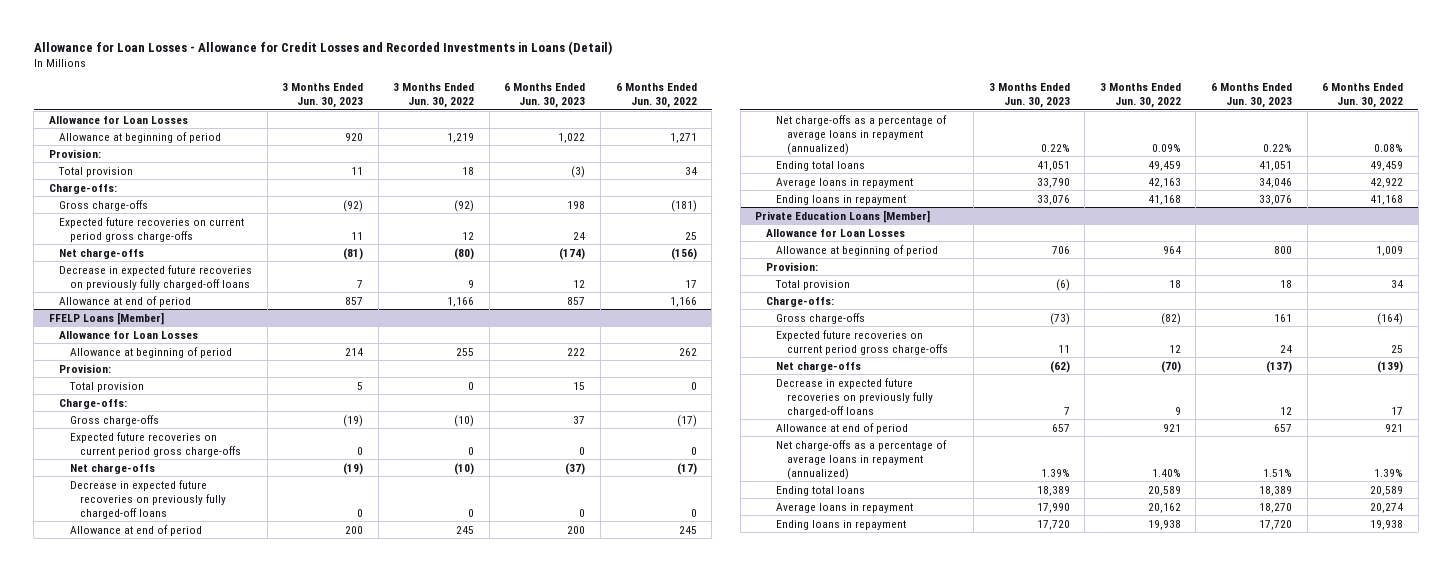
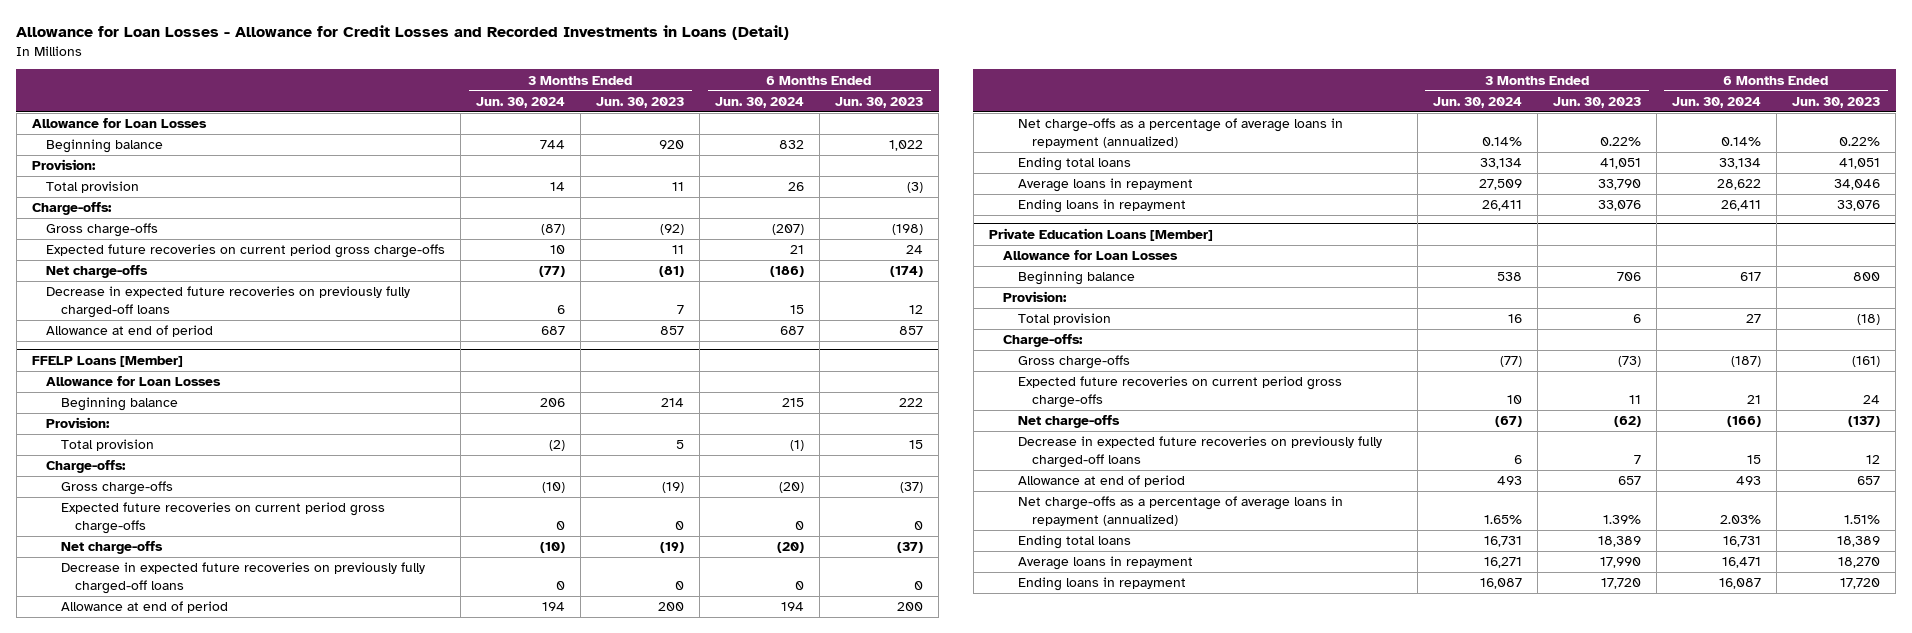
- | 3 Months Ended Jun. 30, 2023 | 3 Months Ended Jun. 30, 2022 | 6 Months Ended Jun. 30, 2023 | 6 Months Ended Jun. 30, 2022
+ | 3 Months Ended Jun. 30, 2024 | 3 Months Ended Jun. 30, 2023 | 6 Months Ended Jun. 30, 2024 | 6 Months Ended Jun. 30, 2023
- Allowance at beginning of period | 920 | 1,219 | 1,022 | 1,271
+ Beginning balance | 744 | 920 | 832 | 1,022
- Gross charge-offs | (92) | (92) | 198 | (181)
+ Gross charge-offs | (87) | (92) | (207) | (198)
@ FFELP Loans [Member]
- Allowance at beginning of period | 214 | 255 | 222 | 262
+ Beginning balance | 206 | 214 | 215 | 222
- Gross charge-offs | (19) | (10) | 37 | (17)
+ Gross charge-offs | (10) | (19) | (20) | (37)
@ Private Education Loans [Member]
- Allowance at beginning of period | 706 | 964 | 800 | 1,009
+ Beginning balance | 538 | 706 | 617 | 800
- Total provision | (6) | 18 | 18 | 34
+ Total provision | 16 | 6 | 27 | (18)
- Gross charge-offs | (73) | (82) | 161 | (164)
+ Gross charge-offs | (77) | (73) | (187) | (161)

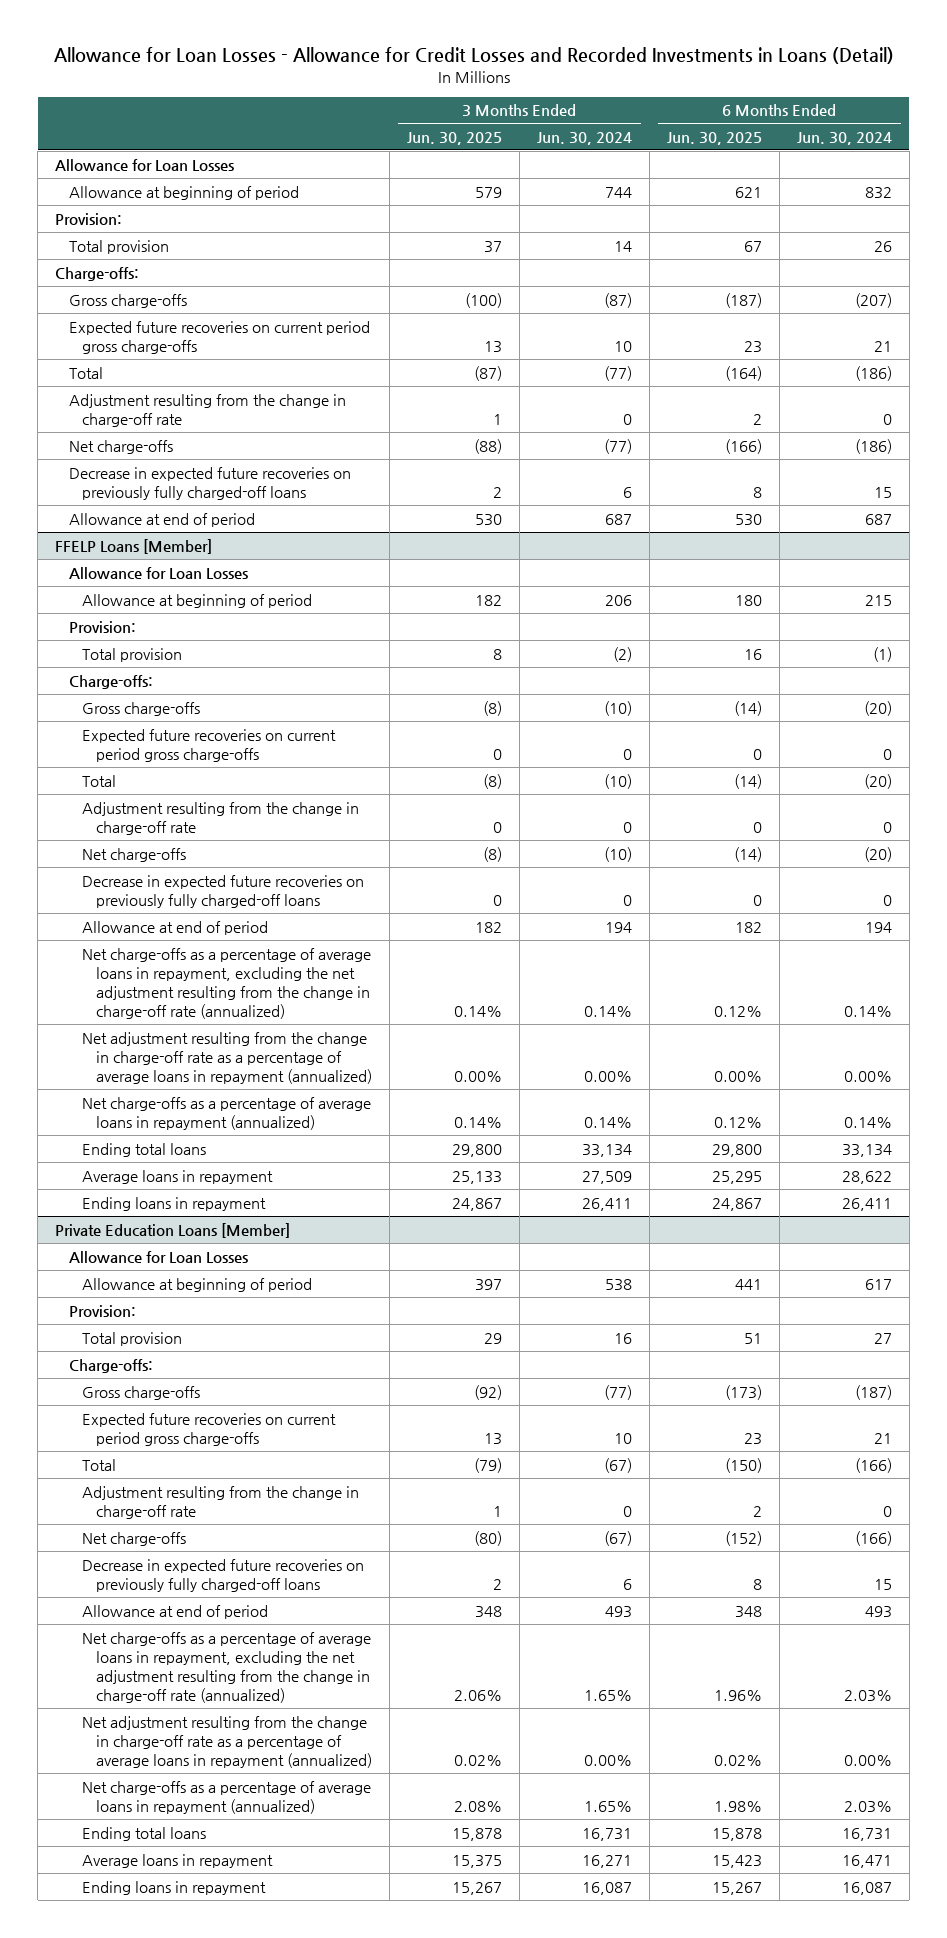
- | 3 Months Ended Jun. 30, 2024 | 3 Months Ended Jun. 30, 2023 | 6 Months Ended Jun. 30, 2024 | 6 Months Ended Jun. 30, 2023
+ | 3 Months Ended Jun. 30, 2025 | 3 Months Ended Jun. 30, 2024 | 6 Months Ended Jun. 30, 2025 | 6 Months Ended Jun. 30, 2024
- Beginning balance | 744 | 920 | 832 | 1,022
+ Allowance at beginning of period | 579 | 744 | 621 | 832
+ Total | (87) | (77) | (164) | (186)
+ Adjustment resulting from the change in charge-off rate | 1 | 0 | 2 | 0
@ FFELP Loans [Member]
- Beginning balance | 206 | 214 | 215 | 222
+ Allowance at beginning of period | 182 | 206 | 180 | 215
+ Total | (8) | (10) | (14) | (20)
+ Adjustment resulting from the change in charge-off rate | 0 | 0 | 0 | 0
+ Net charge-offs as a percentage of average loans in repayment, excluding the net adjustment resulting from the change in charge-off rate (annualized) | 0.14% | 0.14% | 0.12% | 0.14%
+ Net adjustment resulting from the change in charge-off rate as a percentage of average loans in repayment (annualized) | 0.00% | 0.00% | 0.00% | 0.00%
@ Private Education Loans [Member]
- Beginning balance | 538 | 706 | 617 | 800
+ Allowance at beginning of period | 397 | 538 | 441 | 617
+ Total | (79) | (67) | (150) | (166)
+ Adjustment resulting from the change in charge-off rate | 1 | 0 | 2 | 0
+ Net charge-offs as a percentage of average loans in repayment, excluding the net adjustment resulting from the change in charge-off rate (annualized) | 2.06% | 1.65% | 1.96% | 2.03%
+ Net adjustment resulting from the change in charge-off rate as a percentage of average loans in repayment (annualized) | 0.02% | 0.00% | 0.02% | 0.00%

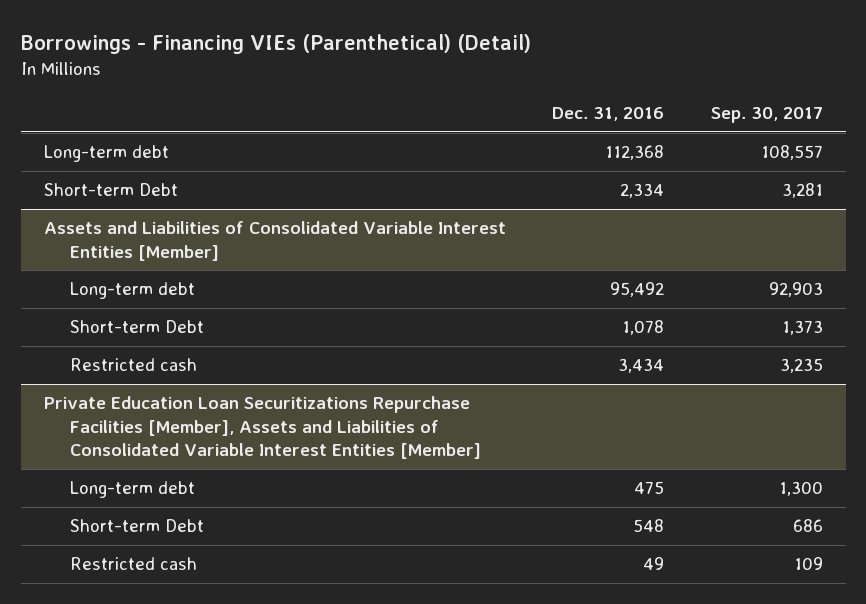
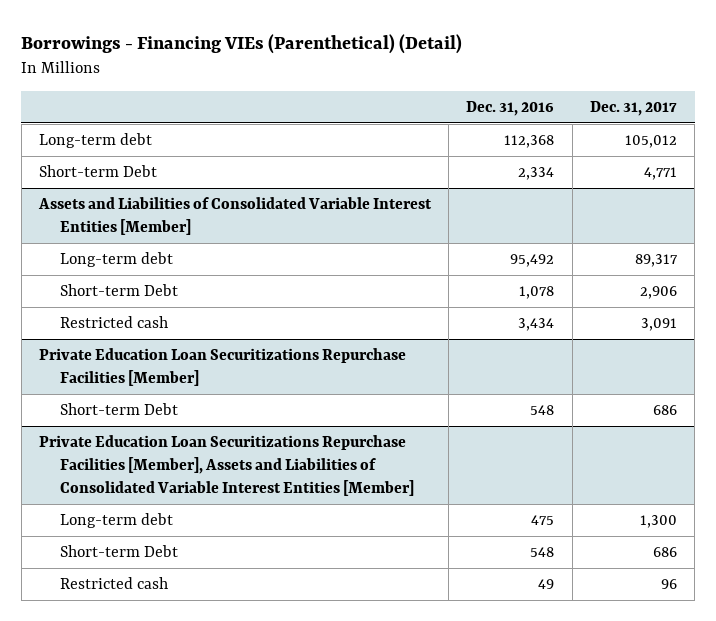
- | Dec. 31, 2016 | Sep. 30, 2017
+ | Dec. 31, 2016 | Dec. 31, 2017
+ Private Education Loan Securitizations Repurchase Facilities [Member]
+ Short-term Debt | 548 | 686

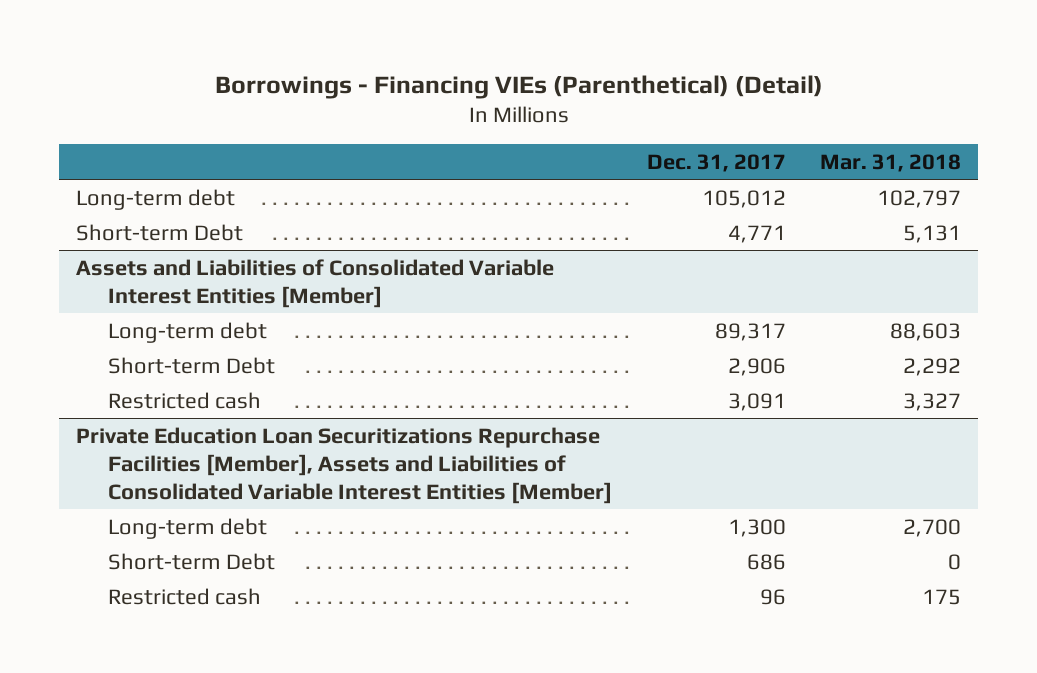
- | Dec. 31, 2016 | Dec. 31, 2017
+ | Dec. 31, 2017 | Mar. 31, 2018
- Private Education Loan Securitizations Repurchase Facilities [Member]
- Short-term Debt | 548 | 686

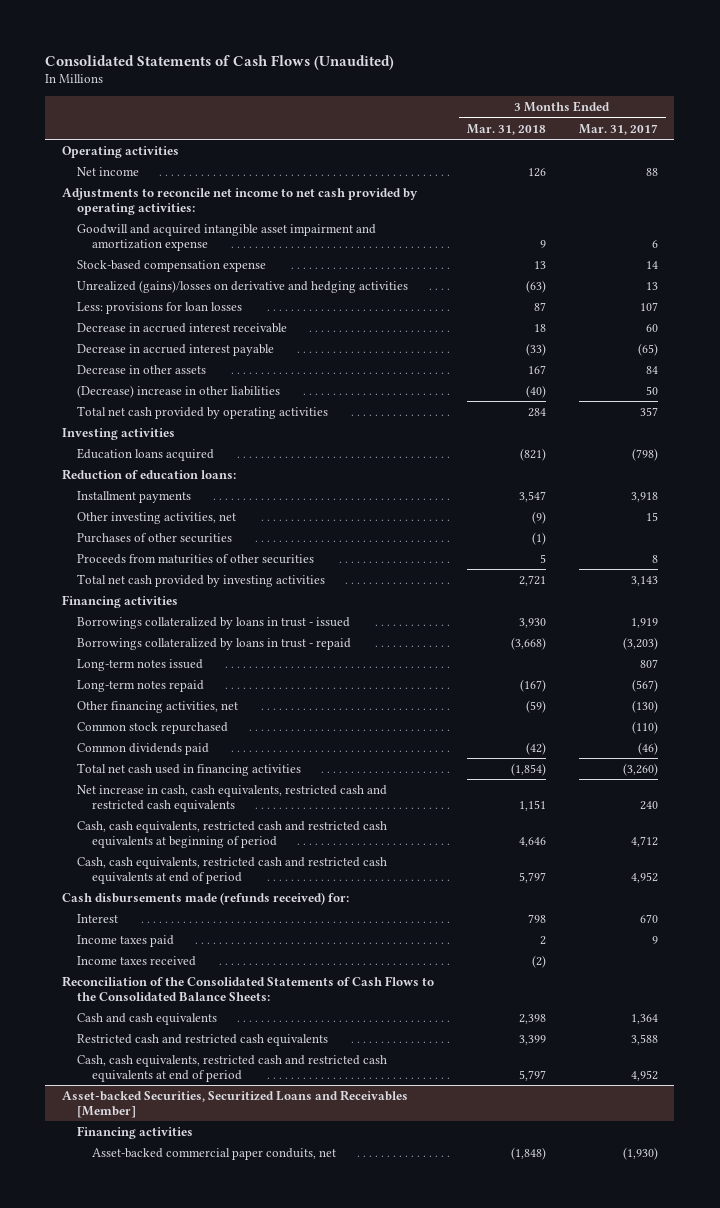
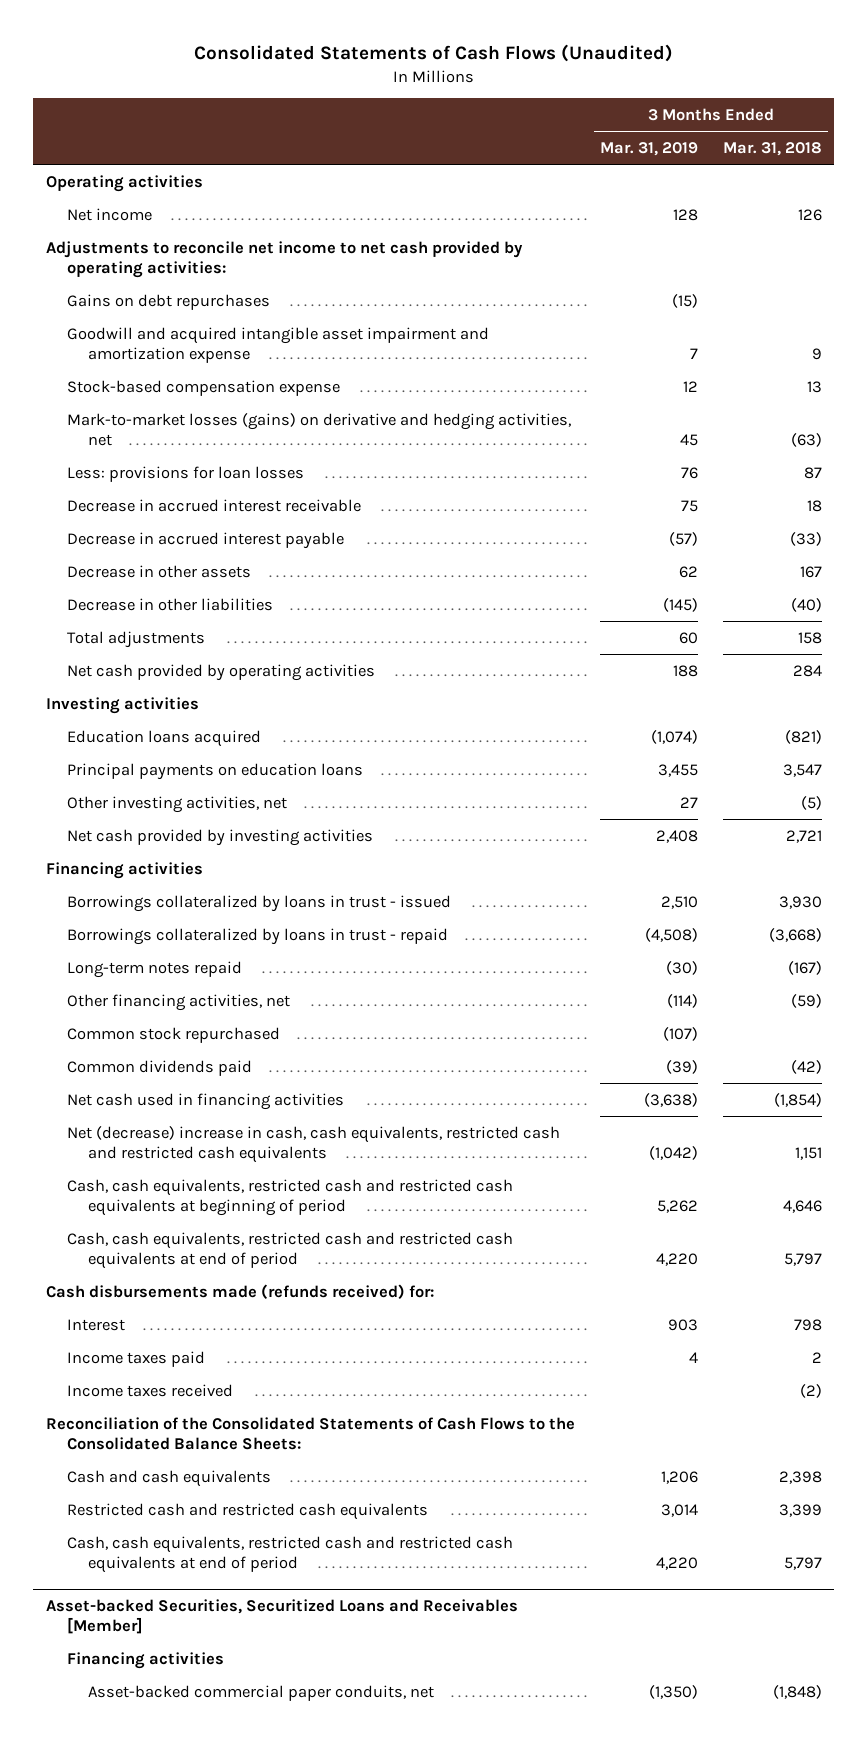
- | 3 Months Ended Mar. 31, 2018 | 3 Months Ended Mar. 31, 2017
+ | 3 Months Ended Mar. 31, 2019 | 3 Months Ended Mar. 31, 2018
+ Gains on debt repurchases | (15) |
- Unrealized (gains)/losses on derivative and hedging activities | (63) | 13
+ Mark-to-market losses (gains) on derivative and hedging activities, net | 45 | (63)
- (Decrease) increase in other liabilities | (40) | 50
- Total net cash provided by operating activities | 284 | 357
+ Decrease in other liabilities | (145) | (40)
+ Total adjustments | 60 | 158
+ Net cash provided by operating activities | 188 | 284
- Reduction of education loans:
- Installment payments | 3,547 | 3,918
- Other investing activities, net | (9) | 15
- Purchases of other securities | (1) |
- Proceeds from maturities of other securities | 5 | 8
- Total net cash provided by investing activities | 2,721 | 3,143
+ Principal payments on education loans | 3,455 | 3,547
+ Other investing activities, net | 27 | (5)
+ Net cash provided by investing activities | 2,408 | 2,721
- Long-term notes issued | | 807
- Total net cash used in financing activities | (1,854) | (3,260)
- Net increase in cash, cash equivalents, restricted cash and restricted cash equivalents | 1,151 | 240
+ Net cash used in financing activities | (3,638) | (1,854)
+ Net (decrease) increase in cash, cash equivalents, restricted cash and restricted cash equivalents | (1,042) | 1,151

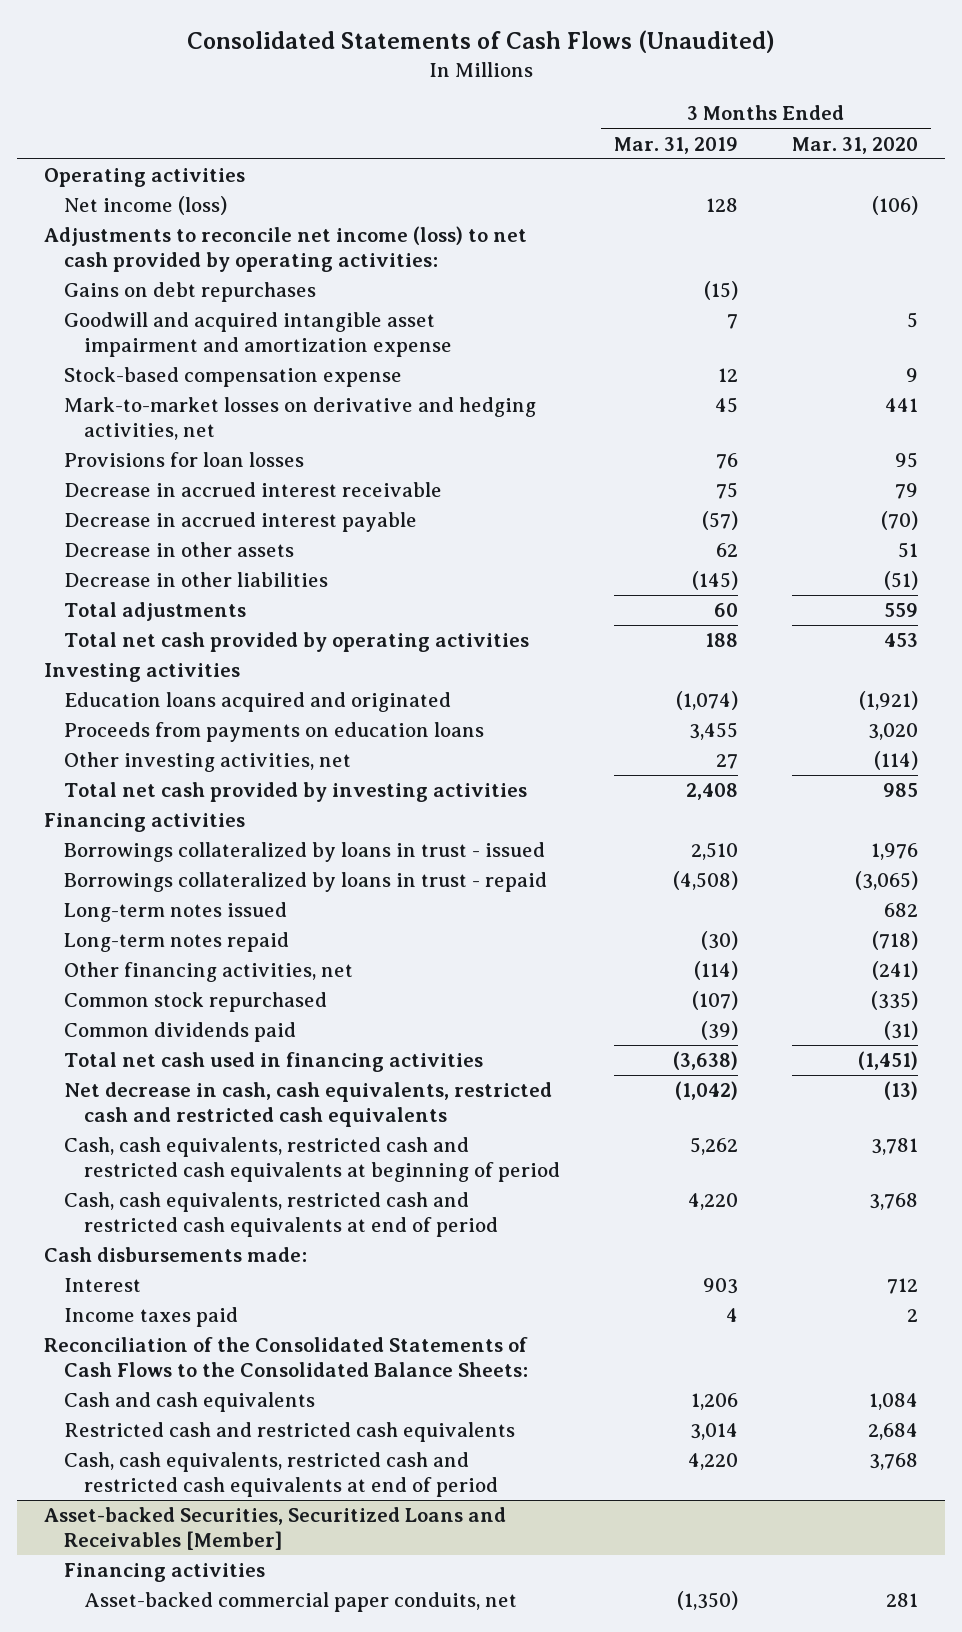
- | 3 Months Ended Mar. 31, 2019 | 3 Months Ended Mar. 31, 2018
+ | 3 Months Ended Mar. 31, 2019 | 3 Months Ended Mar. 31, 2020
- Net income | 128 | 126
- Adjustments to reconcile net income to net cash provided by operating activities:
+ Net income (loss) | 128 | (106)
+ Adjustments to reconcile net income (loss) to net cash provided by operating activities:
- Mark-to-market losses (gains) on derivative and hedging activities, net | 45 | (63)
- Less: provisions for loan losses | 76 | 87
+ Mark-to-market losses on derivative and hedging activities, net | 45 | 441
+ Provisions for loan losses | 76 | 95
- Net cash provided by operating activities | 188 | 284
+ Total net cash provided by operating activities | 188 | 453
- Education loans acquired | (1,074) | (821)
- Principal payments on education loans | 3,455 | 3,547
+ Education loans acquired and originated | (1,074) | (1,921)
+ Proceeds from payments on education loans | 3,455 | 3,020
- Net cash provided by investing activities | 2,408 | 2,721
+ Total net cash provided by investing activities | 2,408 | 985
+ Long-term notes issued | | 682
- Net cash used in financing activities | (3,638) | (1,854)
- Net (decrease) increase in cash, cash equivalents, restricted cash and restricted cash equivalents | (1,042) | 1,151
+ Total net cash used in financing activities | (3,638) | (1,451)
+ Net decrease in cash, cash equivalents, restricted cash and restricted cash equivalents | (1,042) | (13)
- Cash disbursements made (refunds received) for:
+ Cash disbursements made:
- Income taxes received | | (2)

